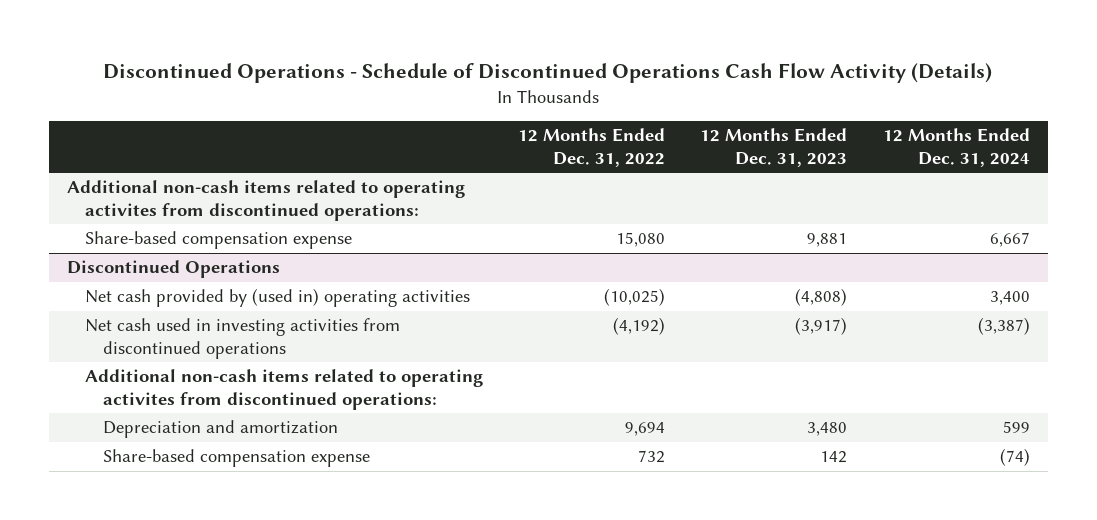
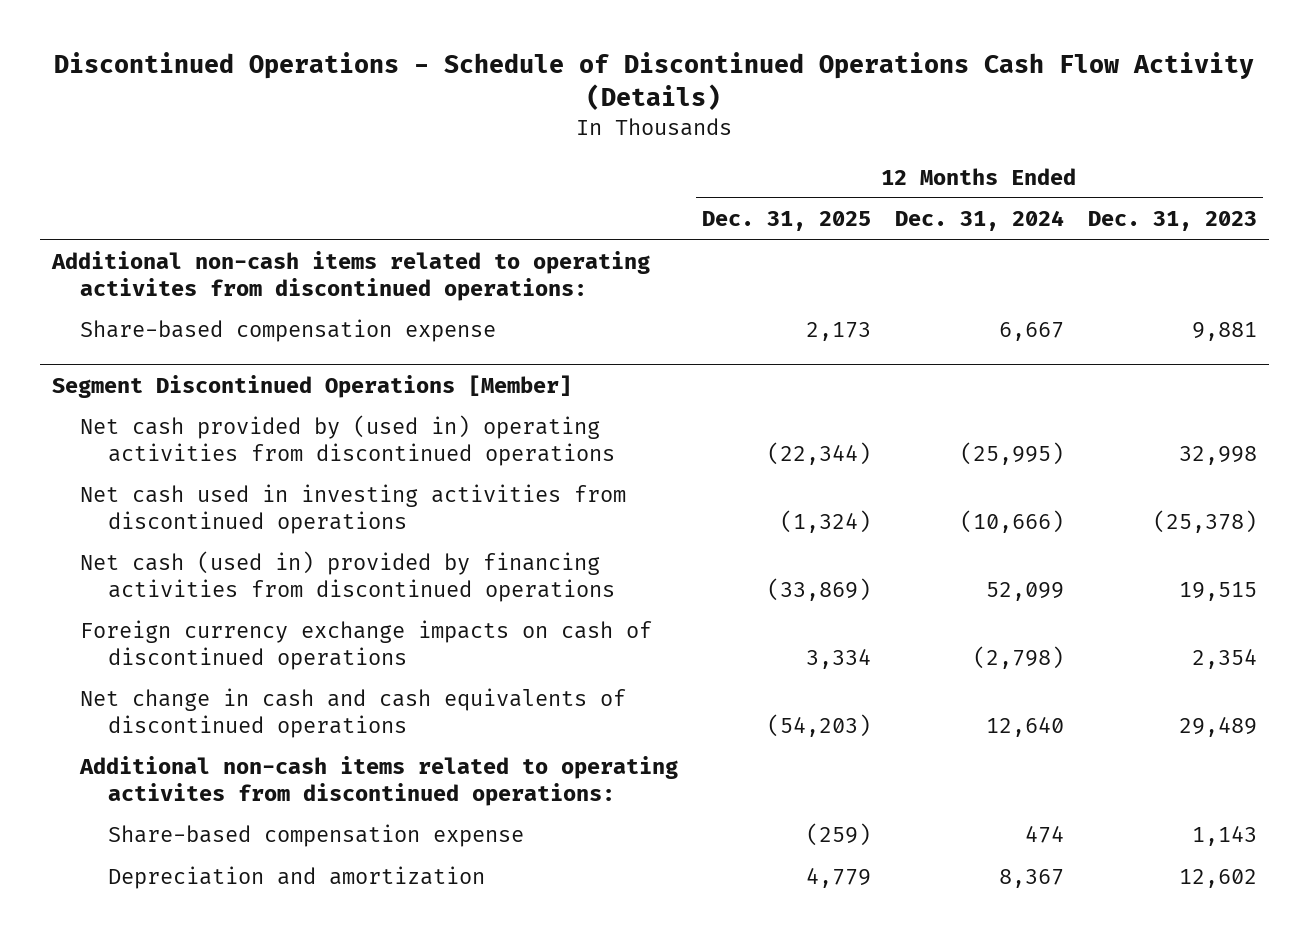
- | 12 Months Ended Dec. 31, 2022 | 12 Months Ended Dec. 31, 2023 | 12 Months Ended Dec. 31, 2024
+ | 12 Months Ended Dec. 31, 2025 | 12 Months Ended Dec. 31, 2024 | 12 Months Ended Dec. 31, 2023
- Discontinued Operations
- Net cash provided by (used in) operating activities | (10,025) | (4,808) | 3,400
- Net cash used in investing activities from discontinued operations | (4,192) | (3,917) | (3,387)
+ Segment Discontinued Operations [Member]
+ Net cash provided by (used in) operating activities from discontinued operations | (22,344) | (25,995) | 32,998
+ Net cash used in investing activities from discontinued operations | (1,324) | (10,666) | (25,378)
+ Net cash (used in) provided by financing activities from discontinued operations | (33,869) | 52,099 | 19,515
+ Foreign currency exchange impacts on cash of discontinued operations | 3,334 | (2,798) | 2,354
+ Net change in cash and cash equivalents of discontinued operations | (54,203) | 12,640 | 29,489
- Depreciation and amortization | 9,694 | 3,480 | 599
- Share-based compensation expense | 732 | 142 | (74)
+ Share-based compensation expense | (259) | 474 | 1,143
+ Depreciation and amortization | 4,779 | 8,367 | 12,602

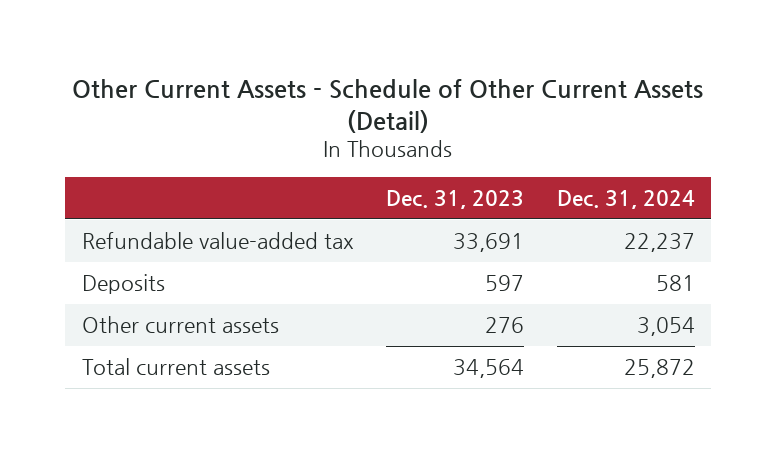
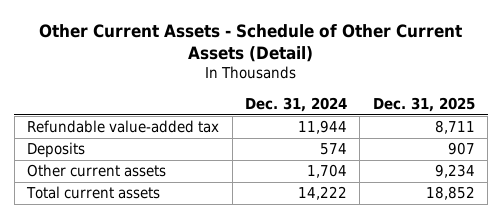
- | Dec. 31, 2023 | Dec. 31, 2024
+ | Dec. 31, 2024 | Dec. 31, 2025
- Refundable value-added tax | 33,691 | 22,237
- Deposits | 597 | 581
- Other current assets | 276 | 3,054
- Total current assets | 34,564 | 25,872
+ Refundable value-added tax | 11,944 | 8,711
+ Deposits | 574 | 907
+ Other current assets | 1,704 | 9,234
+ Total current assets | 14,222 | 18,852

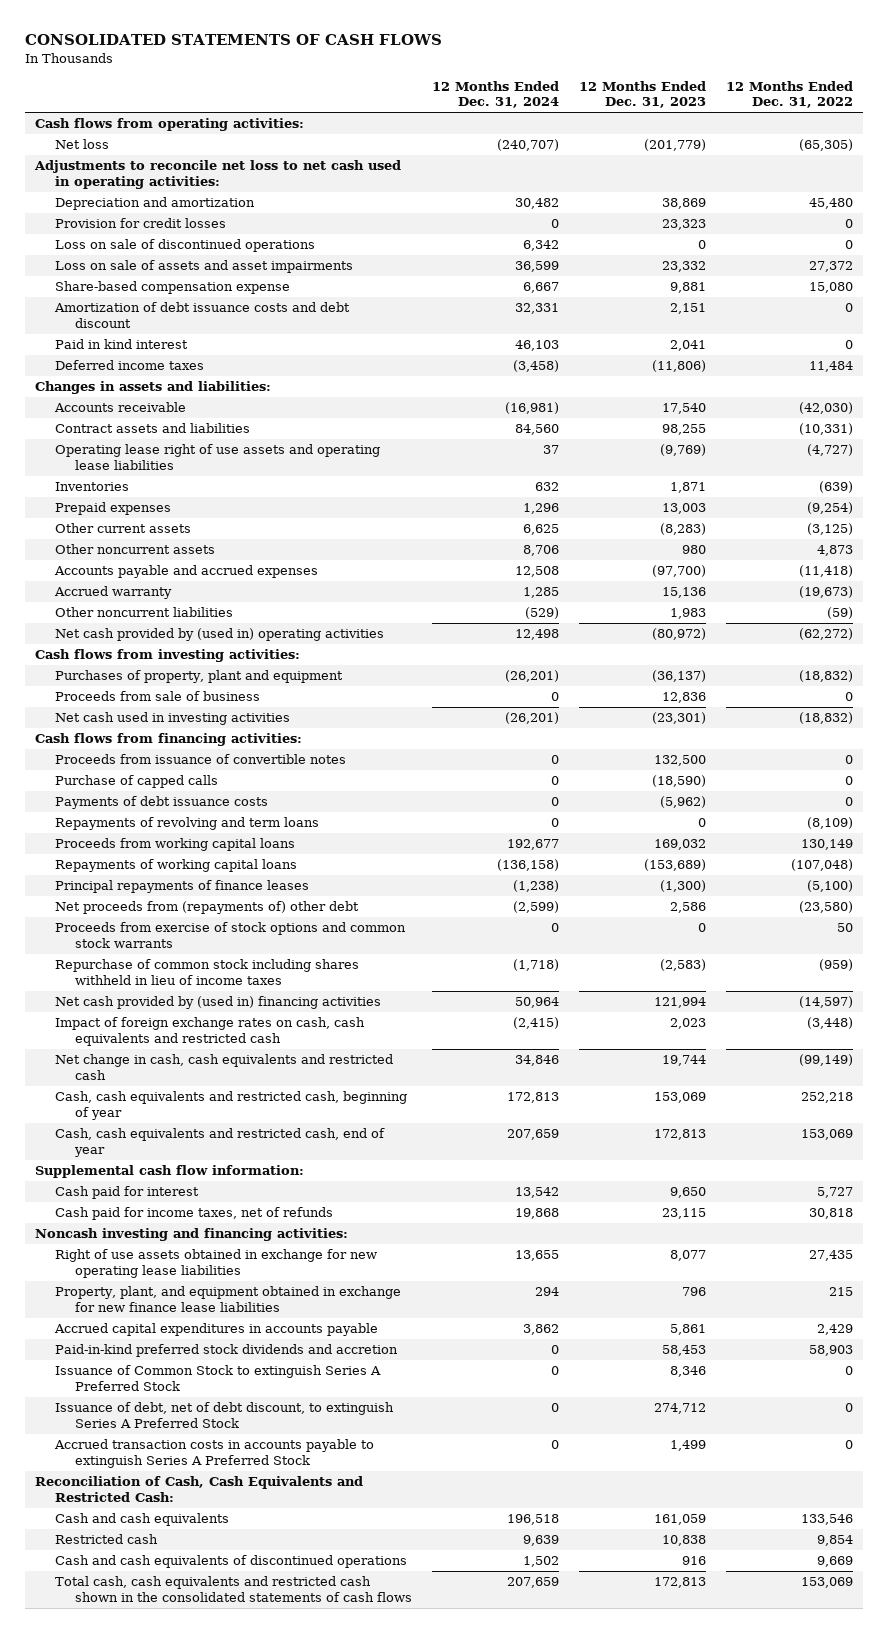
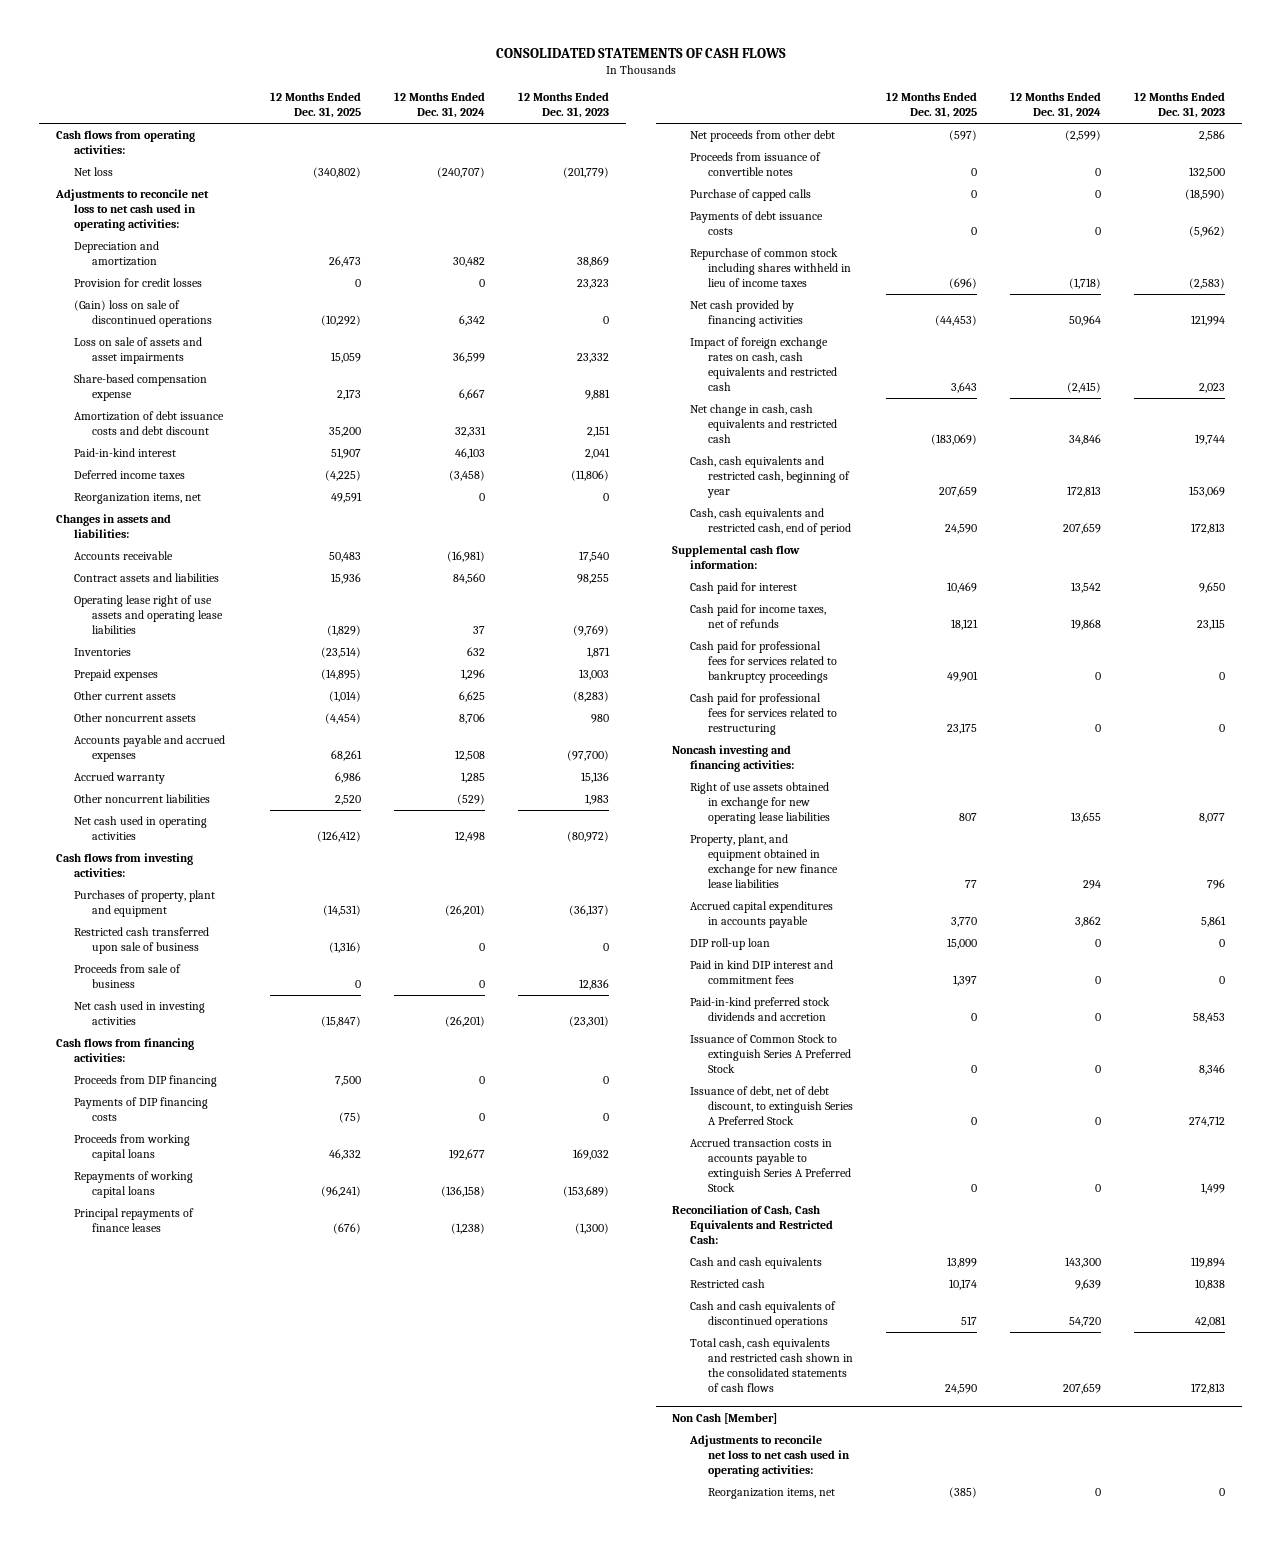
- | 12 Months Ended Dec. 31, 2024 | 12 Months Ended Dec. 31, 2023 | 12 Months Ended Dec. 31, 2022
+ | 12 Months Ended Dec. 31, 2025 | 12 Months Ended Dec. 31, 2024 | 12 Months Ended Dec. 31, 2023
- Loss on sale of discontinued operations | 6,342 | 0 | 0
+ (Gain) loss on sale of discontinued operations | (10,292) | 6,342 | 0
- Paid in kind interest | 46,103 | 2,041 | 0
+ Paid-in-kind interest | 51,907 | 46,103 | 2,041
+ Reorganization items, net | 49,591 | 0 | 0
- Net cash provided by (used in) operating activities | 12,498 | (80,972) | (62,272)
+ Net cash used in operating activities | (126,412) | 12,498 | (80,972)
+ Restricted cash transferred upon sale of business | (1,316) | 0 | 0
- Repayments of revolving and term loans | 0 | 0 | (8,109)
+ Proceeds from DIP financing | 7,500 | 0 | 0
+ Payments of DIP financing costs | (75) | 0 | 0
- Net proceeds from (repayments of) other debt | (2,599) | 2,586 | (23,580)
- Proceeds from exercise of stock options and common stock warrants | 0 | 0 | 50
+ Net proceeds from other debt | (597) | (2,599) | 2,586
moved down: Proceeds from issuance of convertible notes | 0 | 0 | 132,500
moved down: Purchase of capped calls | 0 | 0 | (18,590)
moved down: Payments of debt issuance costs | 0 | 0 | (5,962)
- Net cash provided by (used in) financing activities | 50,964 | 121,994 | (14,597)
+ Net cash provided by financing activities | (44,453) | 50,964 | 121,994
- Cash, cash equivalents and restricted cash, end of year | 207,659 | 172,813 | 153,069
+ Cash, cash equivalents and restricted cash, end of period | 24,590 | 207,659 | 172,813
+ Cash paid for professional fees for services related to bankruptcy proceedings | 49,901 | 0 | 0
+ Cash paid for professional fees for services related to restructuring | 23,175 | 0 | 0
+ DIP roll-up loan | 15,000 | 0 | 0
+ Paid in kind DIP interest and commitment fees | 1,397 | 0 | 0
- Cash and cash equivalents | 196,518 | 161,059 | 133,546
+ Cash and cash equivalents | 13,899 | 143,300 | 119,894
- Cash and cash equivalents of discontinued operations | 1,502 | 916 | 9,669
+ Cash and cash equivalents of discontinued operations | 517 | 54,720 | 42,081
+ Non Cash [Member]
+ Adjustments to reconcile net loss to net cash used in operating activities:
+ Reorganization items, net | (385) | 0 | 0

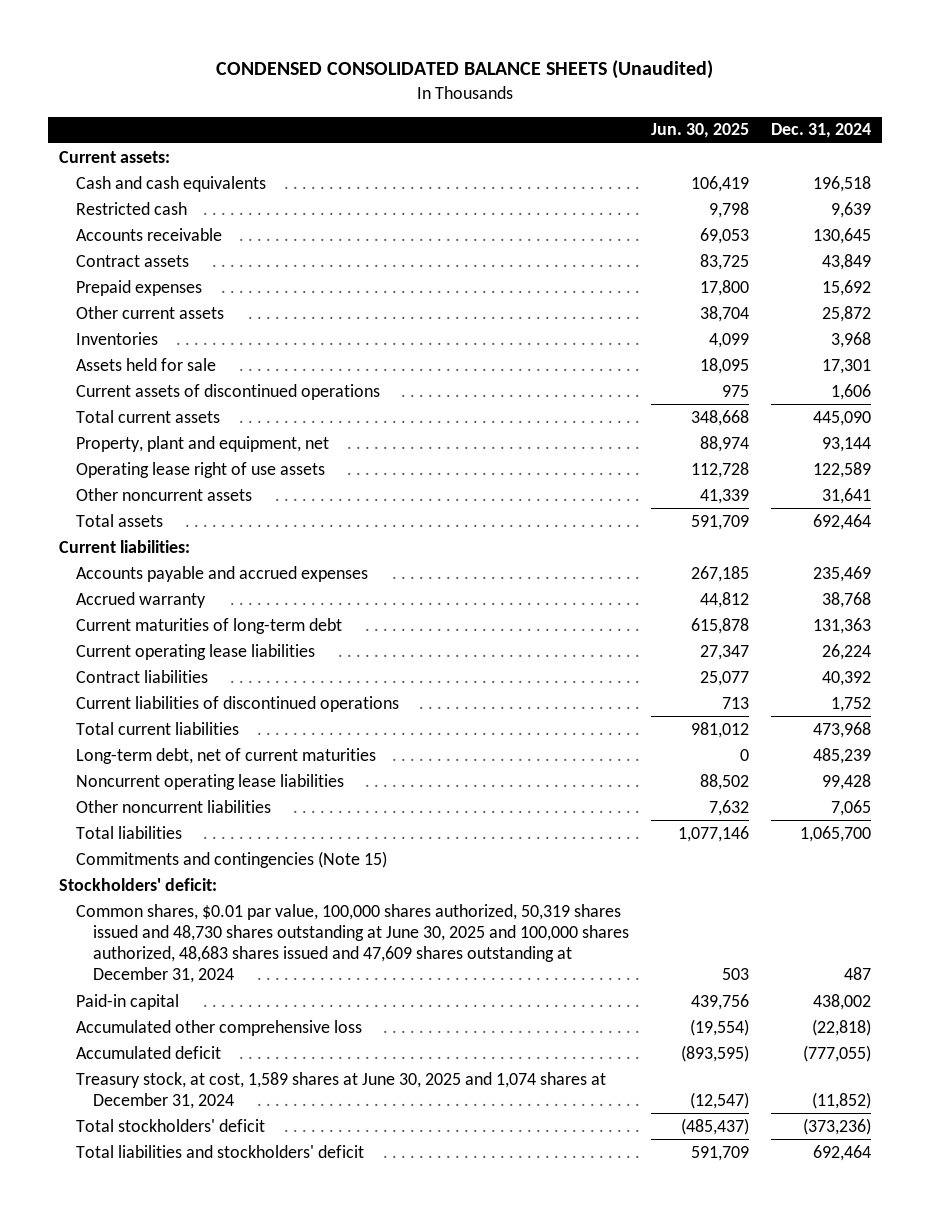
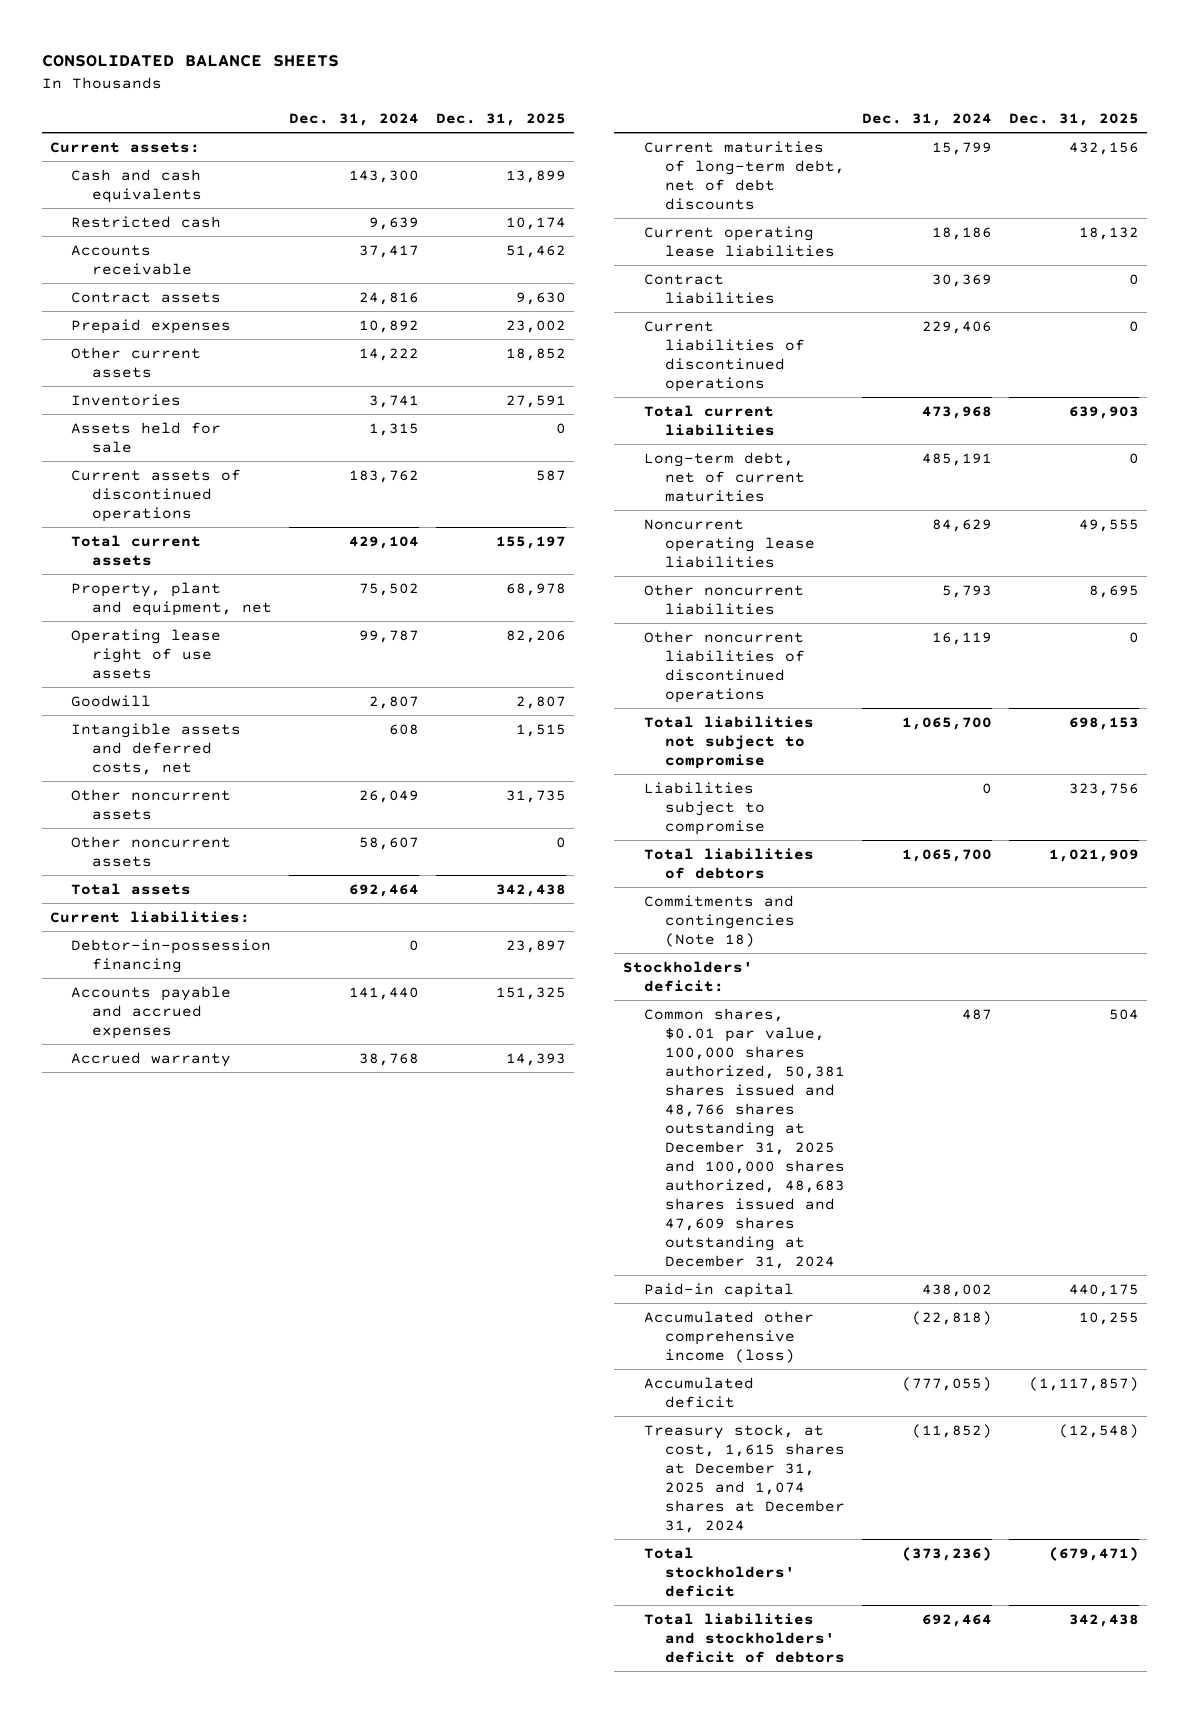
- CONDENSED CONSOLIDATED BALANCE SHEETS (Unaudited)
+ CONSOLIDATED BALANCE SHEETS
- | Jun. 30, 2025 | Dec. 31, 2024
+ | Dec. 31, 2024 | Dec. 31, 2025
- Cash and cash equivalents | 106,419 | 196,518
+ Cash and cash equivalents | 143,300 | 13,899
- Accounts receivable | 69,053 | 130,645
- Contract assets | 83,725 | 43,849
- Prepaid expenses | 17,800 | 15,692
- Other current assets | 38,704 | 25,872
- Inventories | 4,099 | 3,968
- Assets held for sale | 18,095 | 17,301
- Current assets of discontinued operations | 975 | 1,606
- Total current assets | 348,668 | 445,090
- Property, plant and equipment, net | 88,974 | 93,144
- Operating lease right of use assets | 112,728 | 122,589
- Other noncurrent assets | 41,339 | 31,641
+ Accounts receivable | 37,417 | 51,462
+ Contract assets | 24,816 | 9,630
+ Prepaid expenses | 10,892 | 23,002
+ Other current assets | 14,222 | 18,852
+ Inventories | 3,741 | 27,591
+ Assets held for sale | 1,315 | 0
+ Current assets of discontinued operations | 183,762 | 587
+ Total current assets | 429,104 | 155,197
+ Property, plant and equipment, net | 75,502 | 68,978
+ Operating lease right of use assets | 99,787 | 82,206
+ Goodwill | 2,807 | 2,807
+ Intangible assets and deferred costs, net | 608 | 1,515
+ Other noncurrent assets | 26,049 | 31,735
+ Other noncurrent assets | 58,607 | 0
- Accounts payable and accrued expenses | 267,185 | 235,469
+ Debtor-in-possession financing | 0 | 23,897
+ Accounts payable and accrued expenses | 141,440 | 151,325
- Current maturities of long-term debt | 615,878 | 131,363
- Current operating lease liabilities | 27,347 | 26,224
- Contract liabilities | 25,077 | 40,392
- Current liabilities of discontinued operations | 713 | 1,752
+ Current maturities of long-term debt, net of debt discounts | 15,799 | 432,156
+ Current operating lease liabilities | 18,186 | 18,132
+ Contract liabilities | 30,369 | 0
+ Current liabilities of discontinued operations | 229,406 | 0
- Long-term debt, net of current maturities | 0 | 485,239
- Noncurrent operating lease liabilities | 88,502 | 99,428
- Other noncurrent liabilities | 7,632 | 7,065
- Total liabilities | 1,077,146 | 1,065,700
- Commitments and contingencies (Note 15)
+ Long-term debt, net of current maturities | 485,191 | 0
+ Noncurrent operating lease liabilities | 84,629 | 49,555
+ Other noncurrent liabilities | 5,793 | 8,695
+ Other noncurrent liabilities of discontinued operations | 16,119 | 0
+ Total liabilities not subject to compromise | 1,065,700 | 698,153
+ Liabilities subject to compromise | 0 | 323,756
+ Total liabilities of debtors | 1,065,700 | 1,021,909
+ Commitments and contingencies (Note 18)
- Common shares, $0.01 par value, 100,000 shares authorized, 50,319 shares issued and 48,730 shares outstanding at June 30, 2025 and 100,000 shares authorized, 48,683 shares issued and 47,609 shares outstanding at December 31, 2024 | 503 | 487
+ Common shares, $0.01 par value, 100,000 shares authorized, 50,381 shares issued and 48,766 shares outstanding at December 31, 2025 and 100,000 shares authorized, 48,683 shares issued and 47,609 shares outstanding at December 31, 2024 | 487 | 504
- Accumulated other comprehensive loss | (19,554) | (22,818)
+ Accumulated other comprehensive income (loss) | (22,818) | 10,255
- Treasury stock, at cost, 1,589 shares at June 30, 2025 and 1,074 shares at December 31, 2024 | (12,547) | (11,852)
+ Treasury stock, at cost, 1,615 shares at December 31, 2025 and 1,074 shares at December 31, 2024 | (11,852) | (12,548)
- Total liabilities and stockholders' deficit | 591,709 | 692,464
+ Total liabilities and stockholders' deficit of debtors | 692,464 | 342,438

